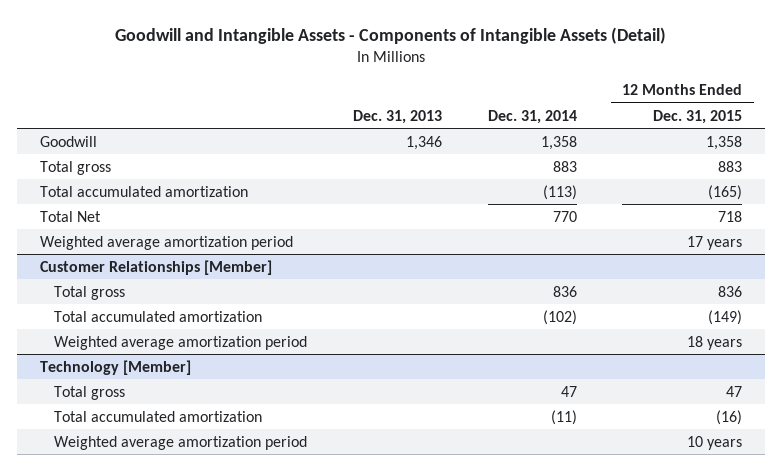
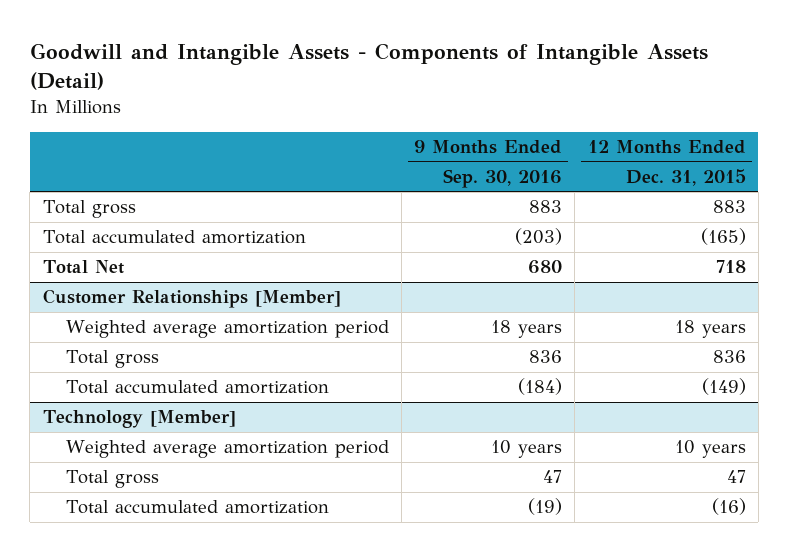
- | Dec. 31, 2013 | Dec. 31, 2014 | 12 Months Ended Dec. 31, 2015
+ | 9 Months Ended Sep. 30, 2016 | 12 Months Ended Dec. 31, 2015
- Goodwill | 1,346 | 1,358 | 1,358
- Weighted average amortization period | | | 17 years
@ Customer Relationships [Member]
moved up: Weighted average amortization period | 18 years | 18 years
@ Technology [Member]
moved up: Weighted average amortization period | 10 years | 10 years

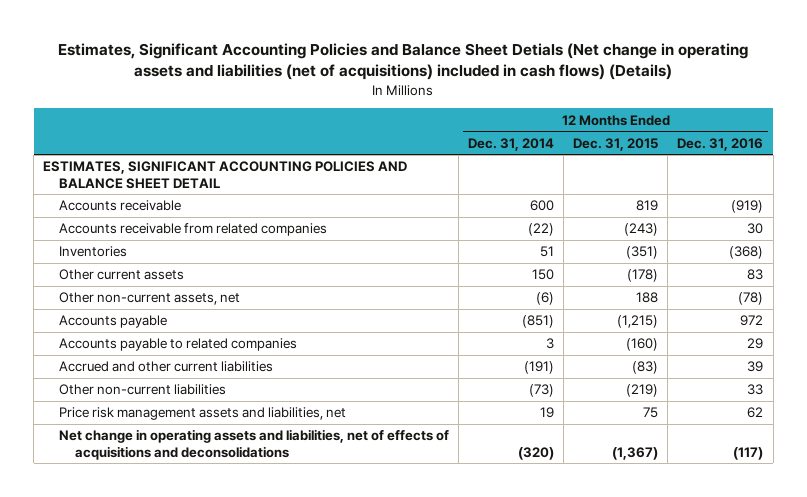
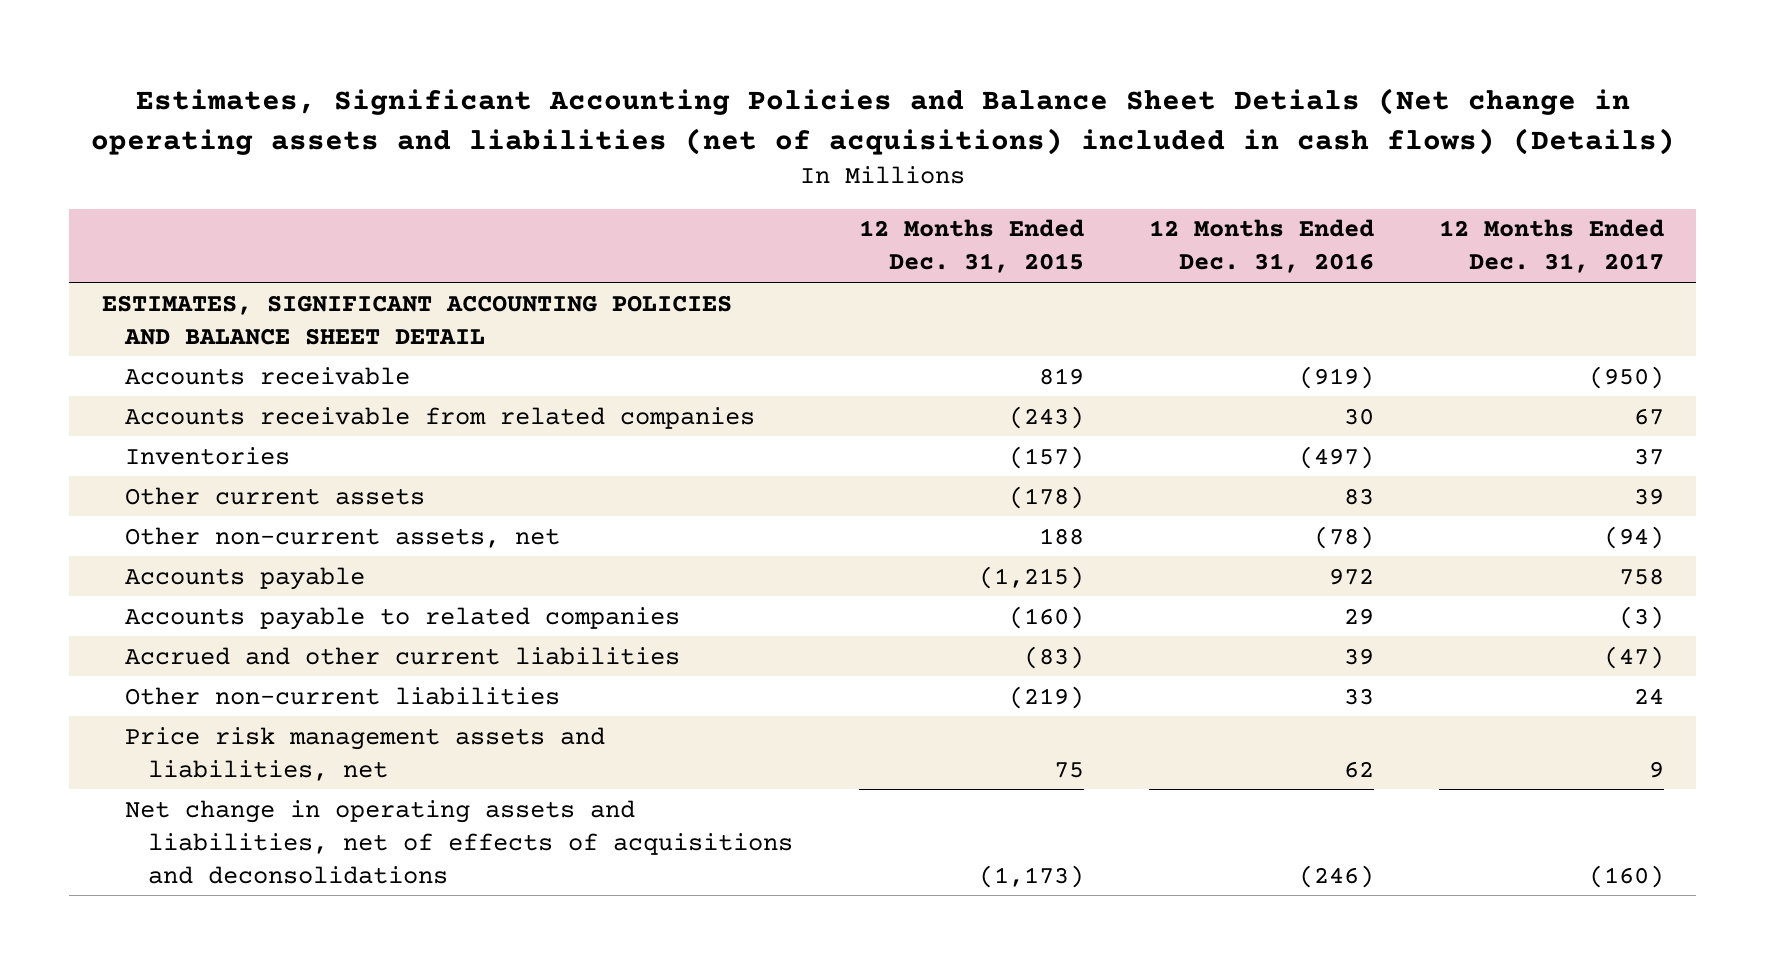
- | 12 Months Ended Dec. 31, 2014 | 12 Months Ended Dec. 31, 2015 | 12 Months Ended Dec. 31, 2016
+ | 12 Months Ended Dec. 31, 2015 | 12 Months Ended Dec. 31, 2016 | 12 Months Ended Dec. 31, 2017
- Inventories | 51 | (351) | (368)
+ Inventories | (157) | (497) | 37
- Net change in operating assets and liabilities, net of effects of acquisitions and deconsolidations | (320) | (1,367) | (117)
+ Net change in operating assets and liabilities, net of effects of acquisitions and deconsolidations | (1,173) | (246) | (160)

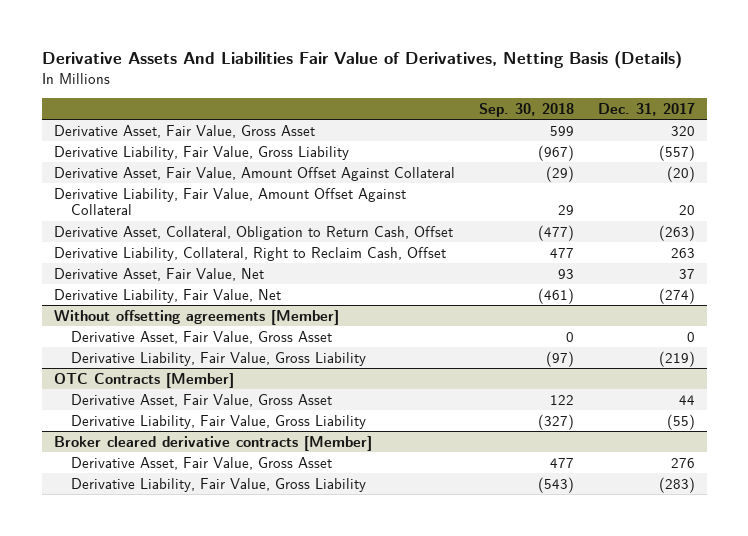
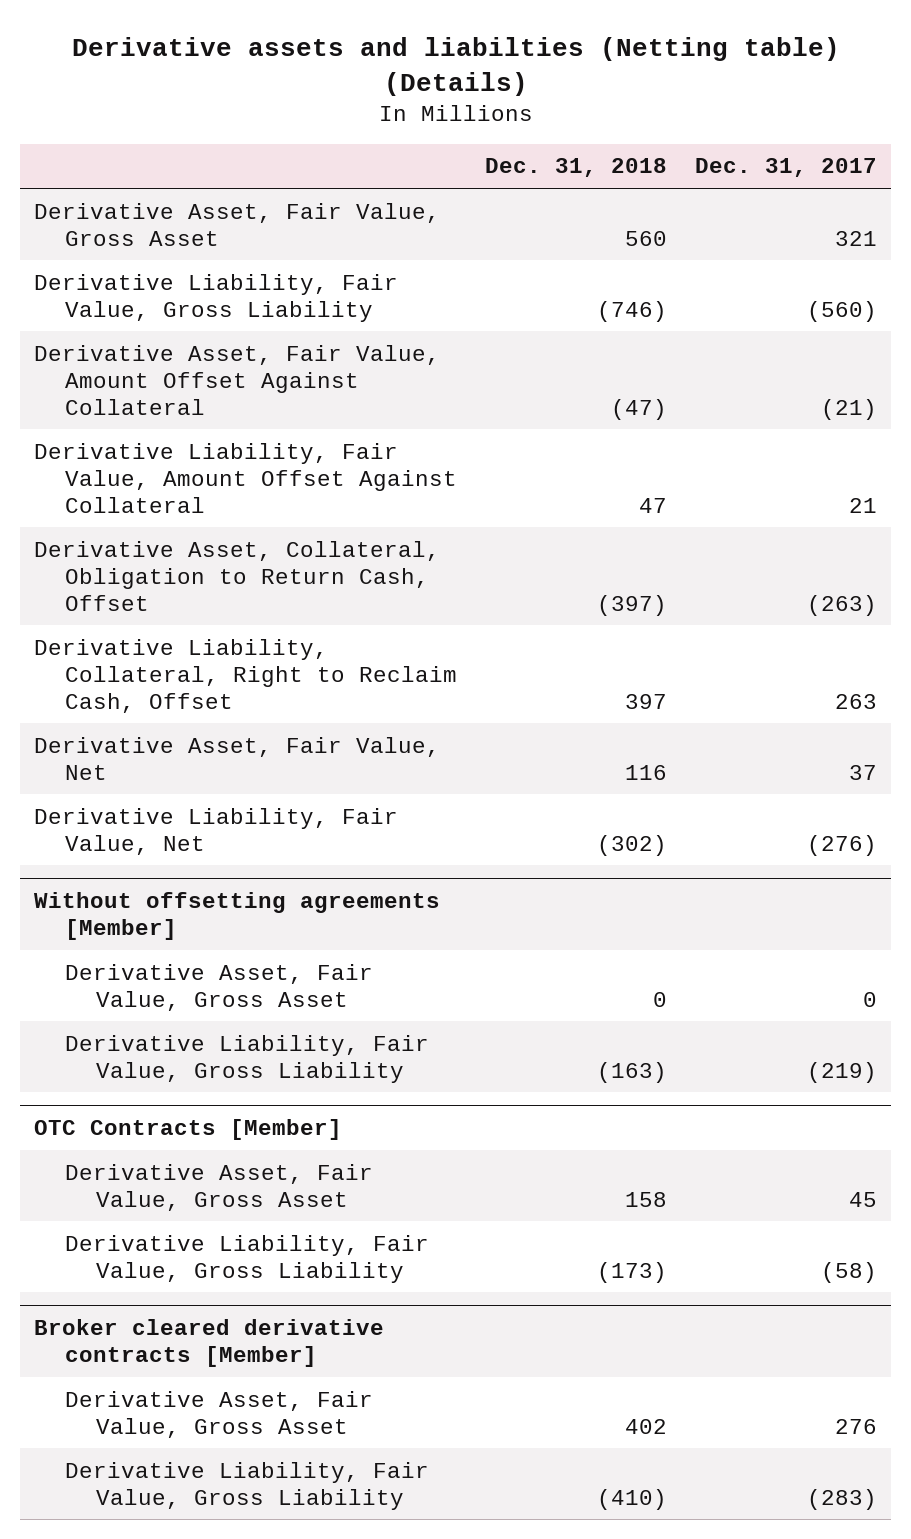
- Derivative Assets And Liabilities Fair Value of Derivatives, Netting Basis (Details)
+ Derivative assets and liabilties (Netting table) (Details)
- | Sep. 30, 2018 | Dec. 31, 2017
+ | Dec. 31, 2018 | Dec. 31, 2017
- Derivative Asset, Fair Value, Gross Asset | 599 | 320
- Derivative Liability, Fair Value, Gross Liability | (967) | (557)
- Derivative Asset, Fair Value, Amount Offset Against Collateral | (29) | (20)
- Derivative Liability, Fair Value, Amount Offset Against Collateral | 29 | 20
+ Derivative Asset, Fair Value, Gross Asset | 560 | 321
+ Derivative Liability, Fair Value, Gross Liability | (746) | (560)
+ Derivative Asset, Fair Value, Amount Offset Against Collateral | (47) | (21)
+ Derivative Liability, Fair Value, Amount Offset Against Collateral | 47 | 21
- Derivative Liability, Fair Value, Net | (461) | (274)
+ Derivative Liability, Fair Value, Net | (302) | (276)
@ OTC Contracts [Member]
- Derivative Asset, Fair Value, Gross Asset | 122 | 44
- Derivative Liability, Fair Value, Gross Liability | (327) | (55)
+ Derivative Asset, Fair Value, Gross Asset | 158 | 45
+ Derivative Liability, Fair Value, Gross Liability | (173) | (58)

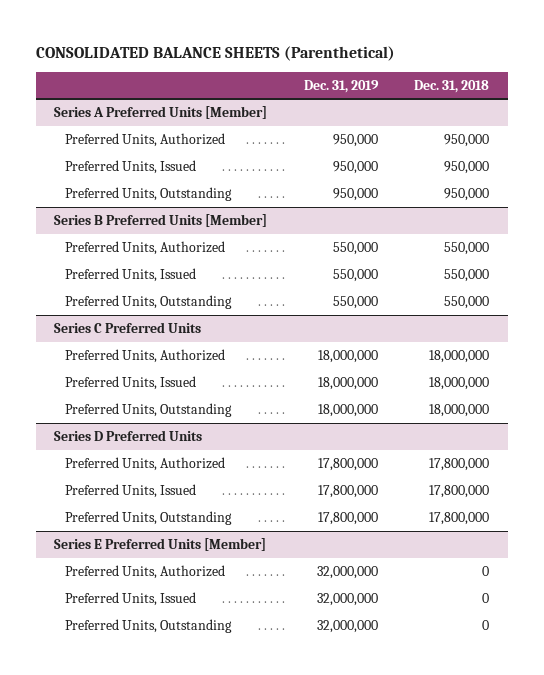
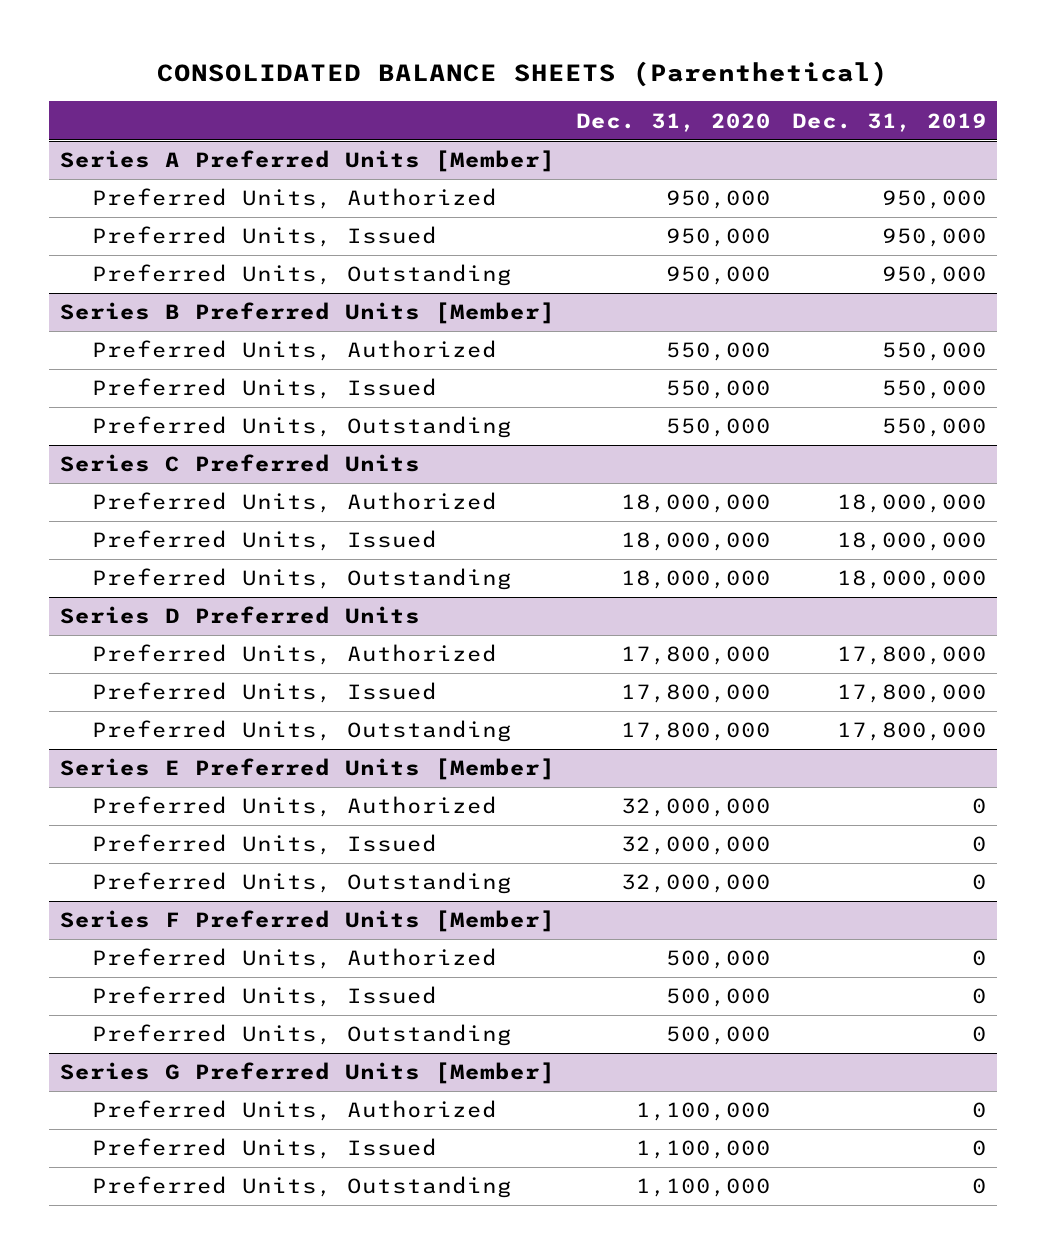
- | Dec. 31, 2019 | Dec. 31, 2018
+ | Dec. 31, 2020 | Dec. 31, 2019
@ Series E Preferred Units [Member]
- Preferred Units, Authorized | 32,000,000 | 0
- Preferred Units, Issued | 32,000,000 | 0
- Preferred Units, Outstanding | 32,000,000 | 0
+ Preferred Units, Authorized | 32,000,000 | 0
+ Preferred Units, Issued | 32,000,000 | 0
+ Preferred Units, Outstanding | 32,000,000 | 0
+ Series F Preferred Units [Member]
+ Preferred Units, Authorized | 500,000 | 0
+ Preferred Units, Issued | 500,000 | 0
+ Preferred Units, Outstanding | 500,000 | 0
+ Series G Preferred Units [Member]
+ Preferred Units, Authorized | 1,100,000 | 0
+ Preferred Units, Issued | 1,100,000 | 0
+ Preferred Units, Outstanding | 1,100,000 | 0

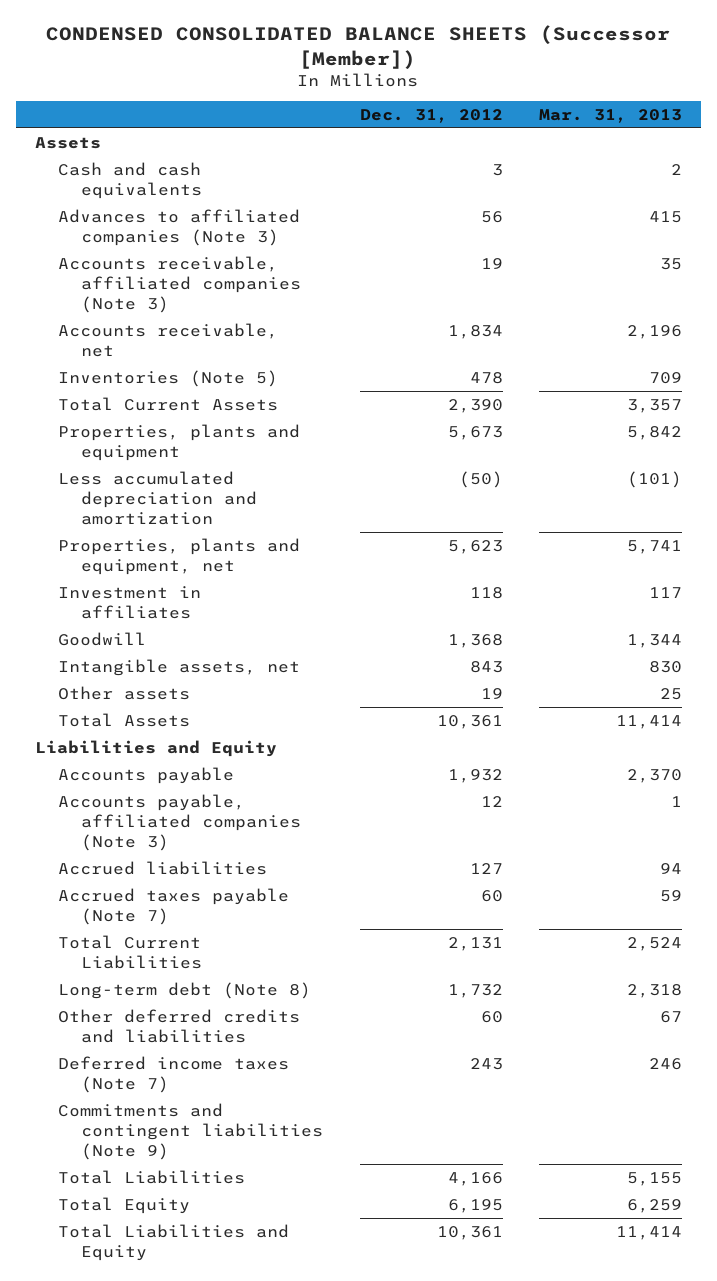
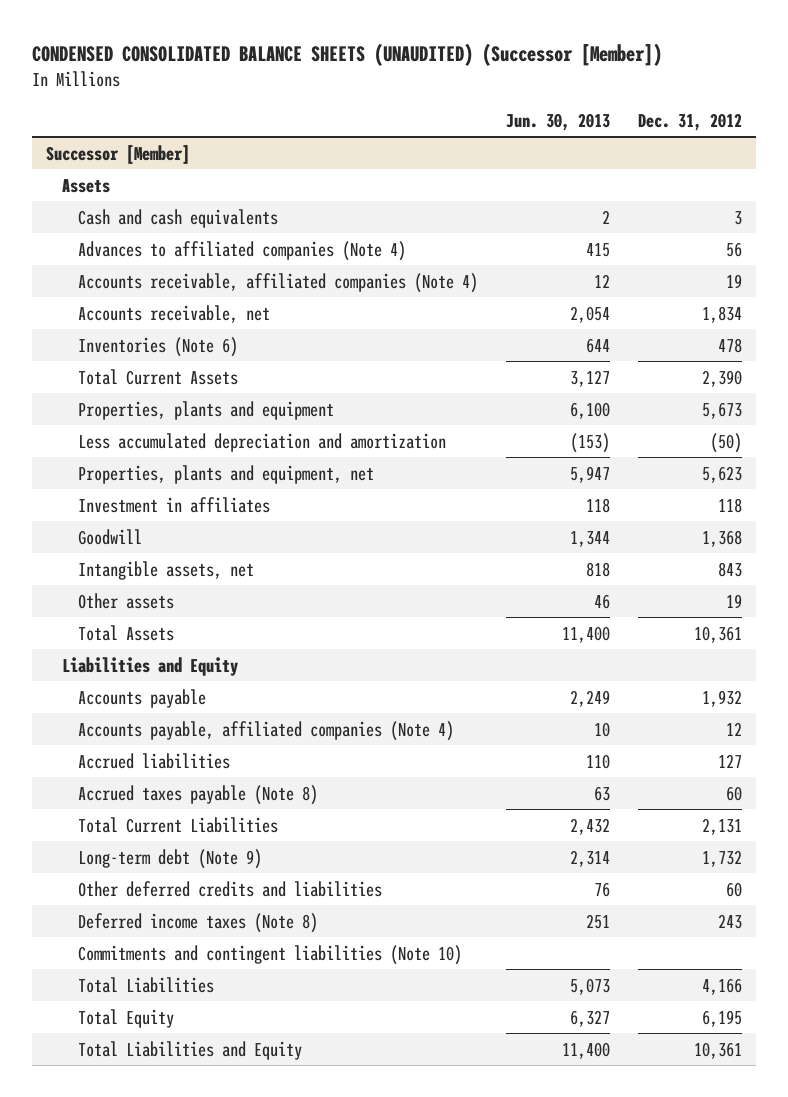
- CONDENSED CONSOLIDATED BALANCE SHEETS (Successor [Member])
+ CONDENSED CONSOLIDATED BALANCE SHEETS (UNAUDITED) (Successor [Member])
- | Dec. 31, 2012 | Mar. 31, 2013
+ | Jun. 30, 2013 | Dec. 31, 2012
+ Successor [Member]
- Advances to affiliated companies (Note 3) | 56 | 415
- Accounts receivable, affiliated companies (Note 3) | 19 | 35
+ Advances to affiliated companies (Note 4) | 415 | 56
+ Accounts receivable, affiliated companies (Note 4) | 12 | 19
- Inventories (Note 5) | 478 | 709
+ Inventories (Note 6) | 644 | 478
- Accounts payable, affiliated companies (Note 3) | 12 | 1
+ Accounts payable, affiliated companies (Note 4) | 10 | 12
- Accrued taxes payable (Note 7) | 60 | 59
+ Accrued taxes payable (Note 8) | 63 | 60
- Long-term debt (Note 8) | 1,732 | 2,318
+ Long-term debt (Note 9) | 2,314 | 1,732
- Deferred income taxes (Note 7) | 243 | 246
- Commitments and contingent liabilities (Note 9)
+ Deferred income taxes (Note 8) | 251 | 243
+ Commitments and contingent liabilities (Note 10)

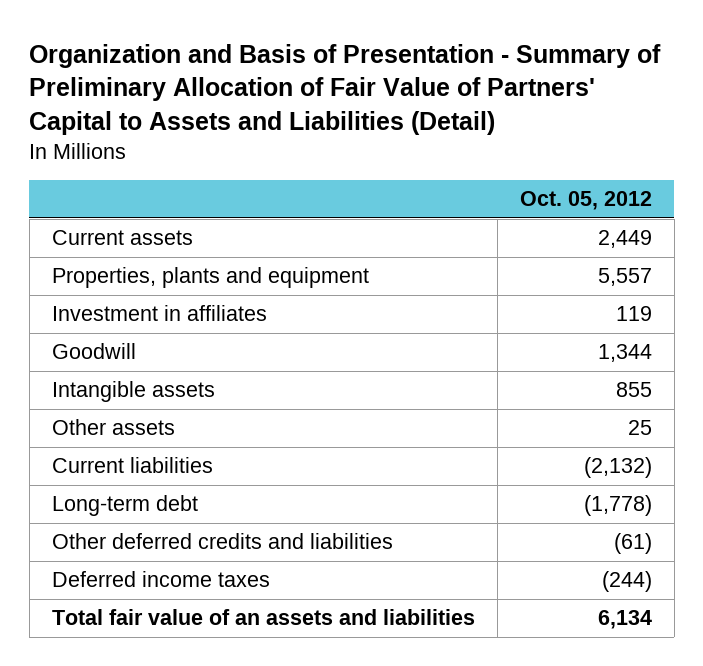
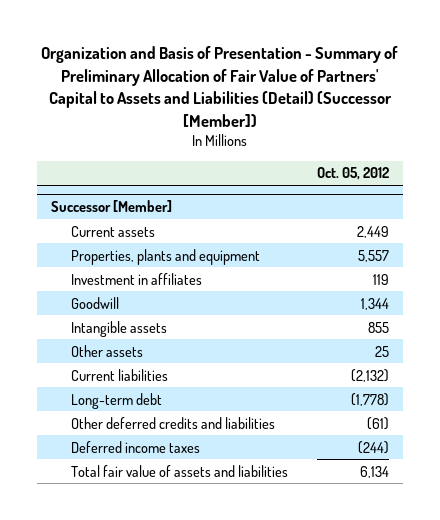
- Organization and Basis of Presentation - Summary of Preliminary Allocation of Fair Value of Partners' Capital to Assets and Liabilities (Detail)
+ Organization and Basis of Presentation - Summary of Preliminary Allocation of Fair Value of Partners' Capital to Assets and Liabilities (Detail) (Successor [Member])
+ Successor [Member]
- Total fair value of an assets and liabilities | 6,134
+ Total fair value of assets and liabilities | 6,134

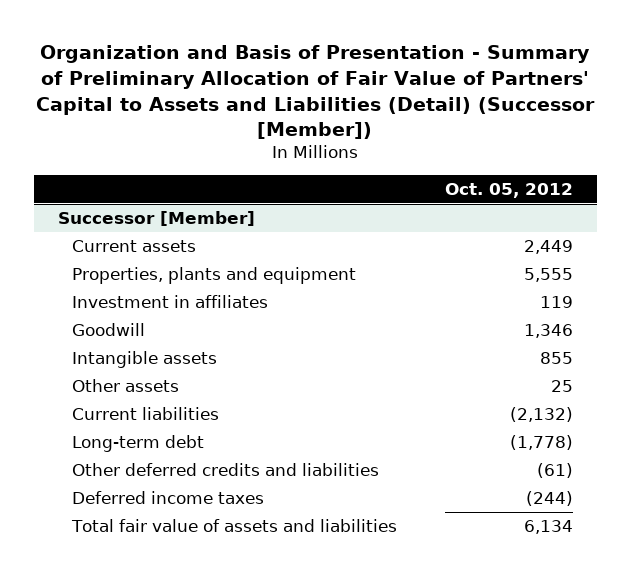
@ Successor [Member]
- Properties, plants and equipment | 5,557
+ Properties, plants and equipment | 5,555
- Goodwill | 1,344
+ Goodwill | 1,346

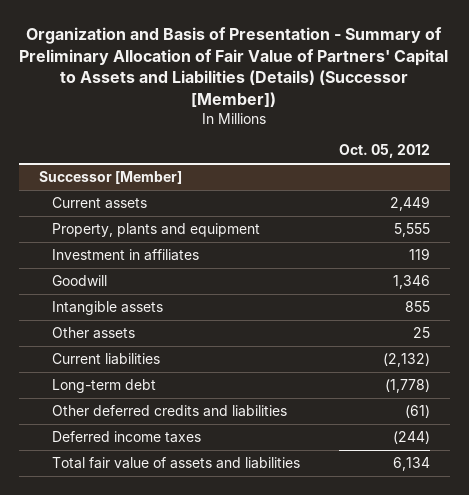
- Organization and Basis of Presentation - Summary of Preliminary Allocation of Fair Value of Partners' Capital to Assets and Liabilities (Detail) (Successor [Member])
+ Organization and Basis of Presentation - Summary of Preliminary Allocation of Fair Value of Partners' Capital to Assets and Liabilities (Details) (Successor [Member])
@ Successor [Member]
- Properties, plants and equipment | 5,555
+ Property, plants and equipment | 5,555

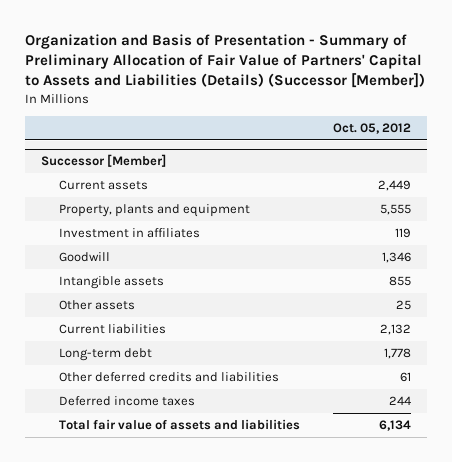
@ Successor [Member]
- Current liabilities | (2,132)
- Long-term debt | (1,778)
- Other deferred credits and liabilities | (61)
- Deferred income taxes | (244)
+ Current liabilities | 2,132
+ Long-term debt | 1,778
+ Other deferred credits and liabilities | 61
+ Deferred income taxes | 244

